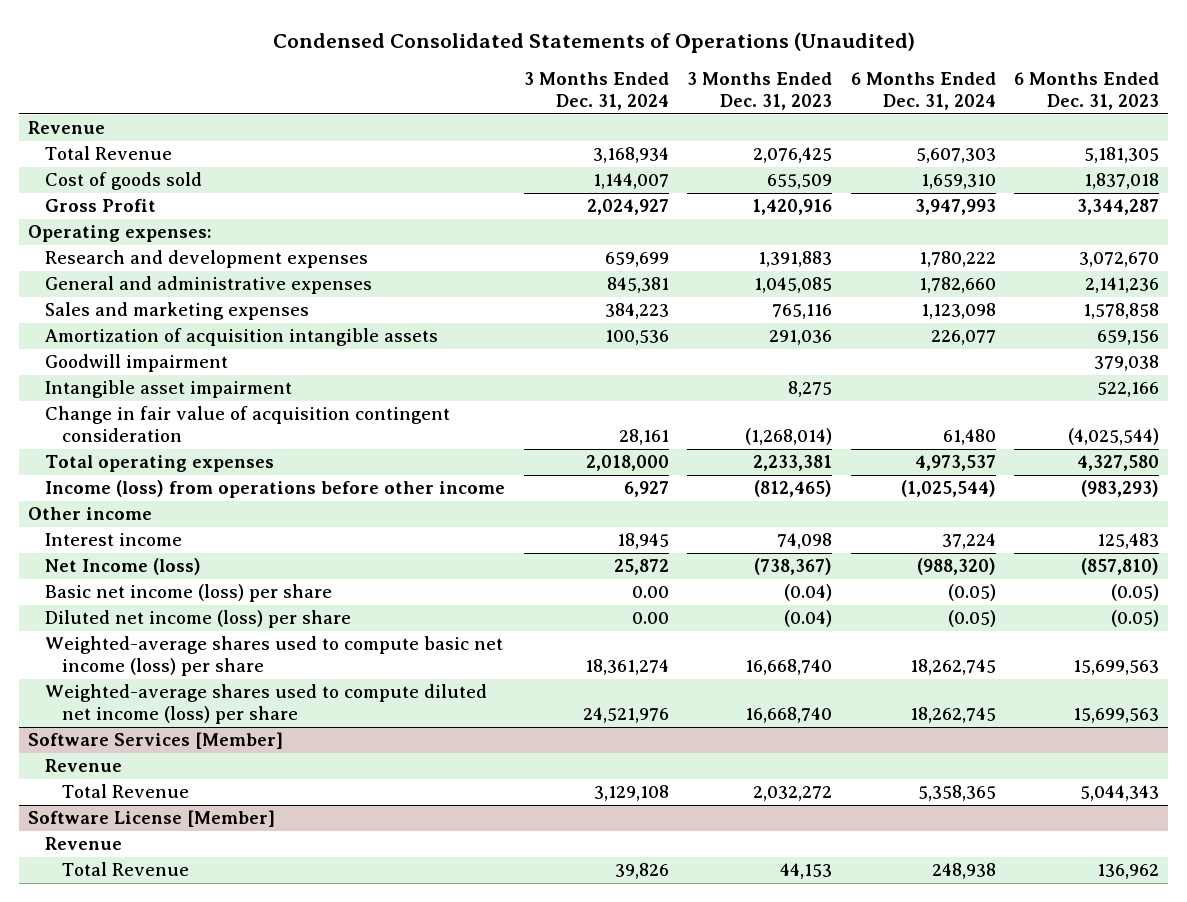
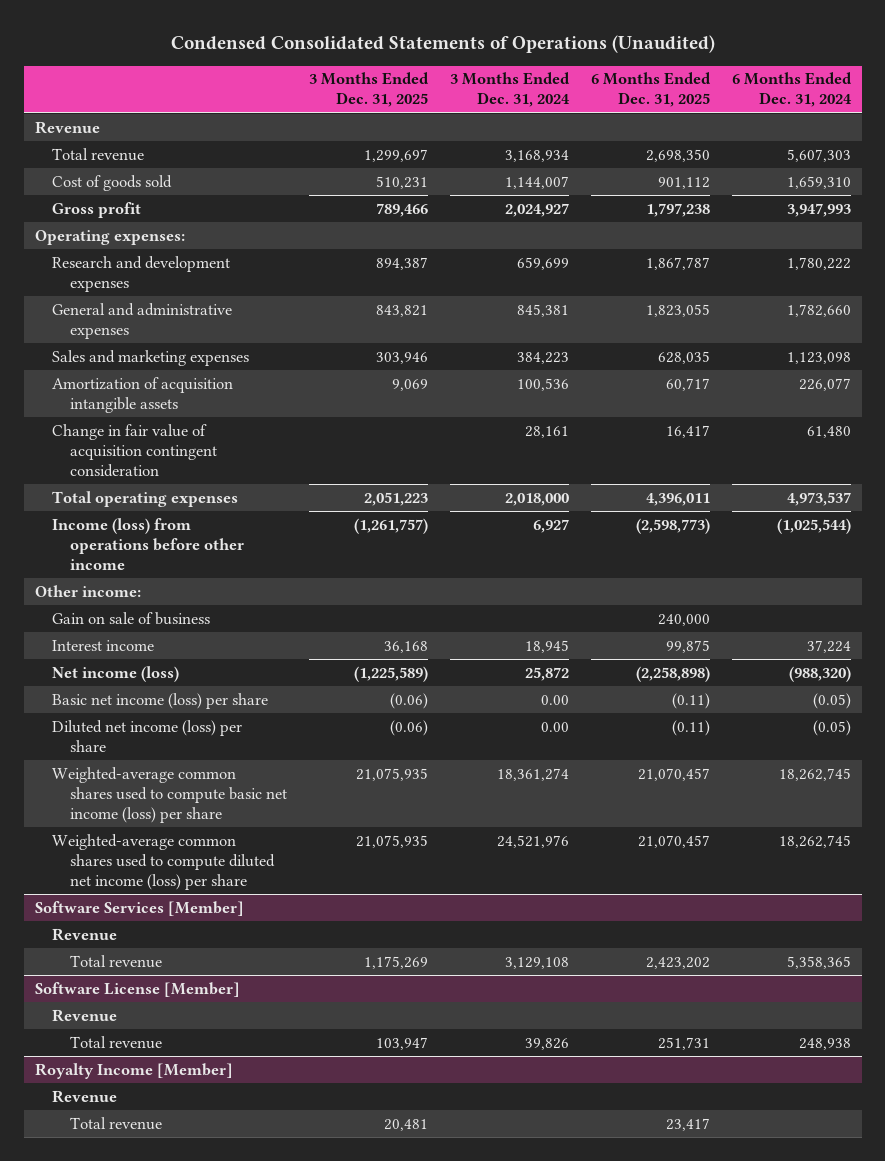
- | 3 Months Ended Dec. 31, 2024 | 3 Months Ended Dec. 31, 2023 | 6 Months Ended Dec. 31, 2024 | 6 Months Ended Dec. 31, 2023
+ | 3 Months Ended Dec. 31, 2025 | 3 Months Ended Dec. 31, 2024 | 6 Months Ended Dec. 31, 2025 | 6 Months Ended Dec. 31, 2024
- Total Revenue | 3,168,934 | 2,076,425 | 5,607,303 | 5,181,305
+ Total revenue | 1,299,697 | 3,168,934 | 2,698,350 | 5,607,303
- Gross Profit | 2,024,927 | 1,420,916 | 3,947,993 | 3,344,287
+ Gross profit | 789,466 | 2,024,927 | 1,797,238 | 3,947,993
- Goodwill impairment | | | | 379,038
- Intangible asset impairment | | 8,275 | | 522,166
- Other income
+ Other income:
+ Gain on sale of business | | | 240,000 |
- Net Income (loss) | 25,872 | (738,367) | (988,320) | (857,810)
+ Net income (loss) | (1,225,589) | 25,872 | (2,258,898) | (988,320)
- Weighted-average shares used to compute basic net income (loss) per share | 18,361,274 | 16,668,740 | 18,262,745 | 15,699,563
- Weighted-average shares used to compute diluted net income (loss) per share | 24,521,976 | 16,668,740 | 18,262,745 | 15,699,563
+ Weighted-average common shares used to compute basic net income (loss) per share | 21,075,935 | 18,361,274 | 21,070,457 | 18,262,745
+ Weighted-average common shares used to compute diluted net income (loss) per share | 21,075,935 | 24,521,976 | 21,070,457 | 18,262,745
@ Software Services [Member]
- Total Revenue | 3,129,108 | 2,032,272 | 5,358,365 | 5,044,343
+ Total revenue | 1,175,269 | 3,129,108 | 2,423,202 | 5,358,365
@ Software License [Member]
- Total Revenue | 39,826 | 44,153 | 248,938 | 136,962
+ Total revenue | 103,947 | 39,826 | 251,731 | 248,938
+ Royalty Income [Member]
+ Revenue
+ Total revenue | 20,481 | | 23,417 |

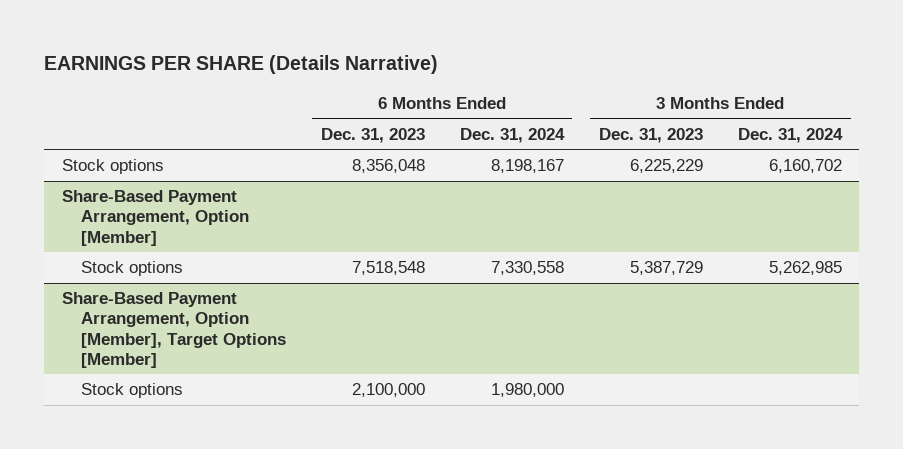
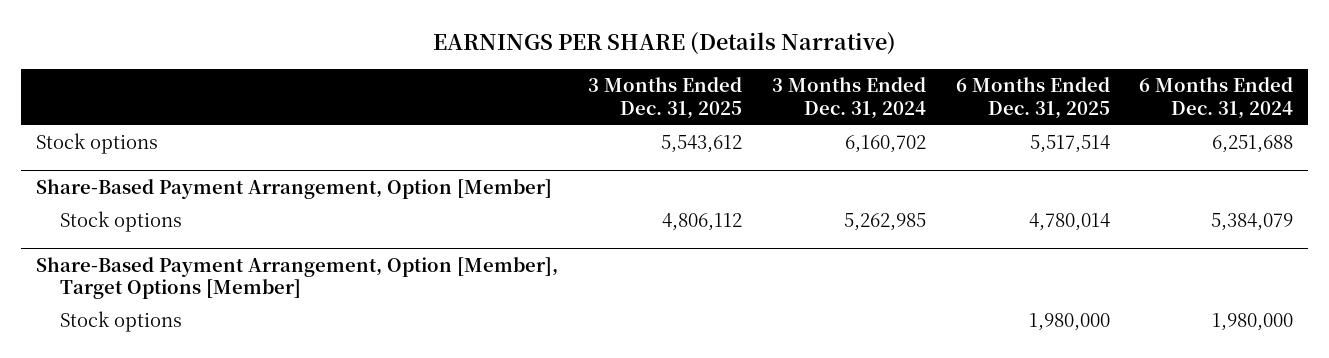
- | 6 Months Ended Dec. 31, 2023 | 6 Months Ended Dec. 31, 2024 | 3 Months Ended Dec. 31, 2023 | 3 Months Ended Dec. 31, 2024
+ | 3 Months Ended Dec. 31, 2025 | 3 Months Ended Dec. 31, 2024 | 6 Months Ended Dec. 31, 2025 | 6 Months Ended Dec. 31, 2024
- Stock options | 8,356,048 | 8,198,167 | 6,225,229 | 6,160,702
+ Stock options | 5,543,612 | 6,160,702 | 5,517,514 | 6,251,688
@ Share-Based Payment Arrangement, Option [Member]
- Stock options | 7,518,548 | 7,330,558 | 5,387,729 | 5,262,985
+ Stock options | 4,806,112 | 5,262,985 | 4,780,014 | 5,384,079

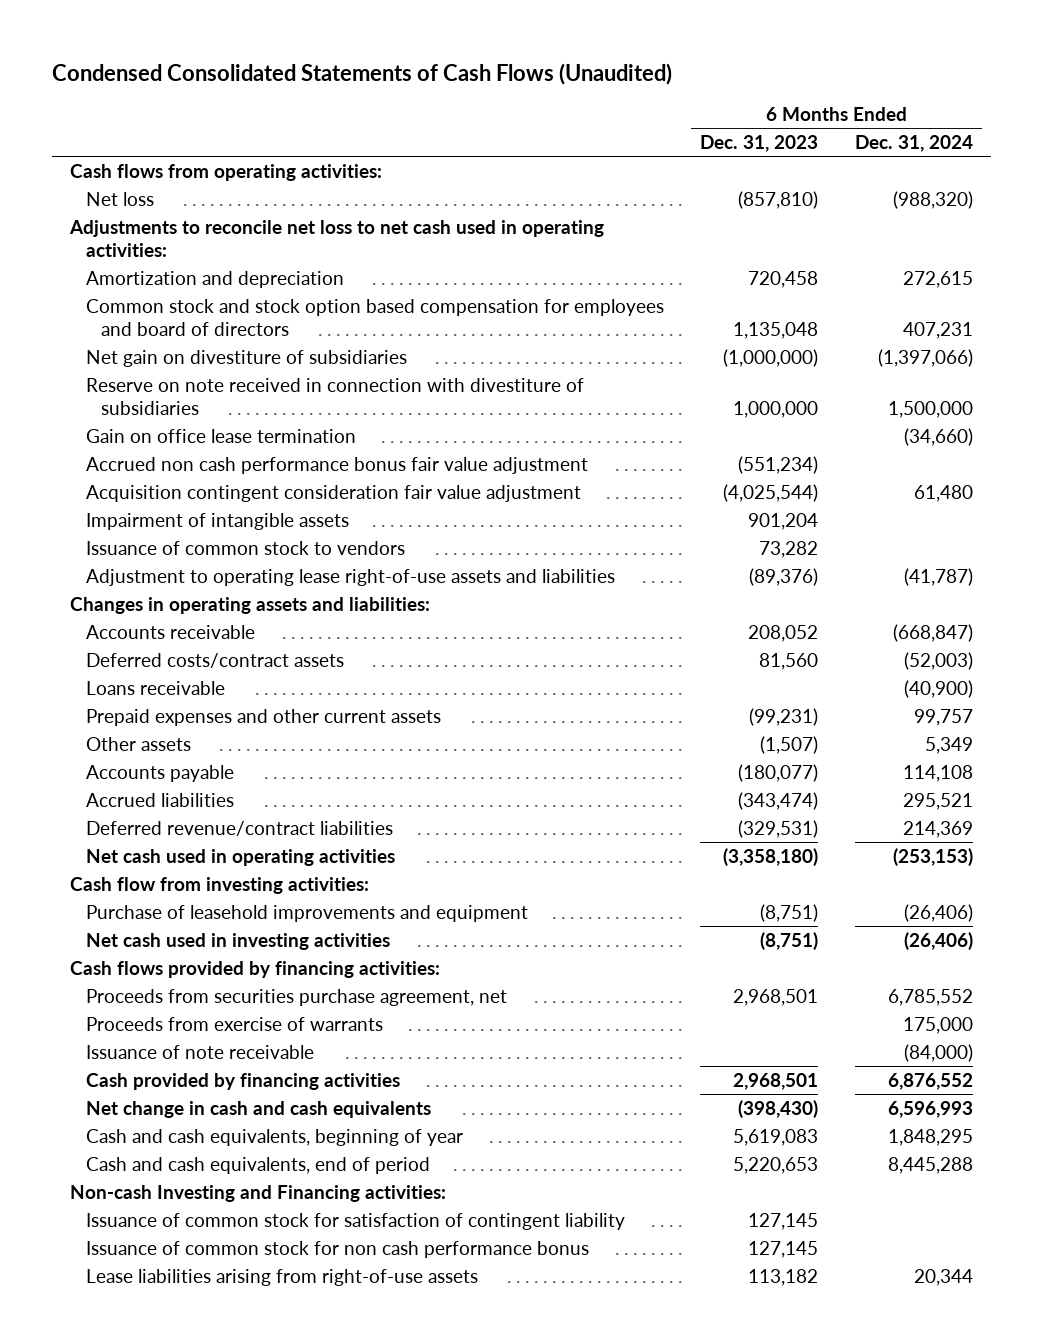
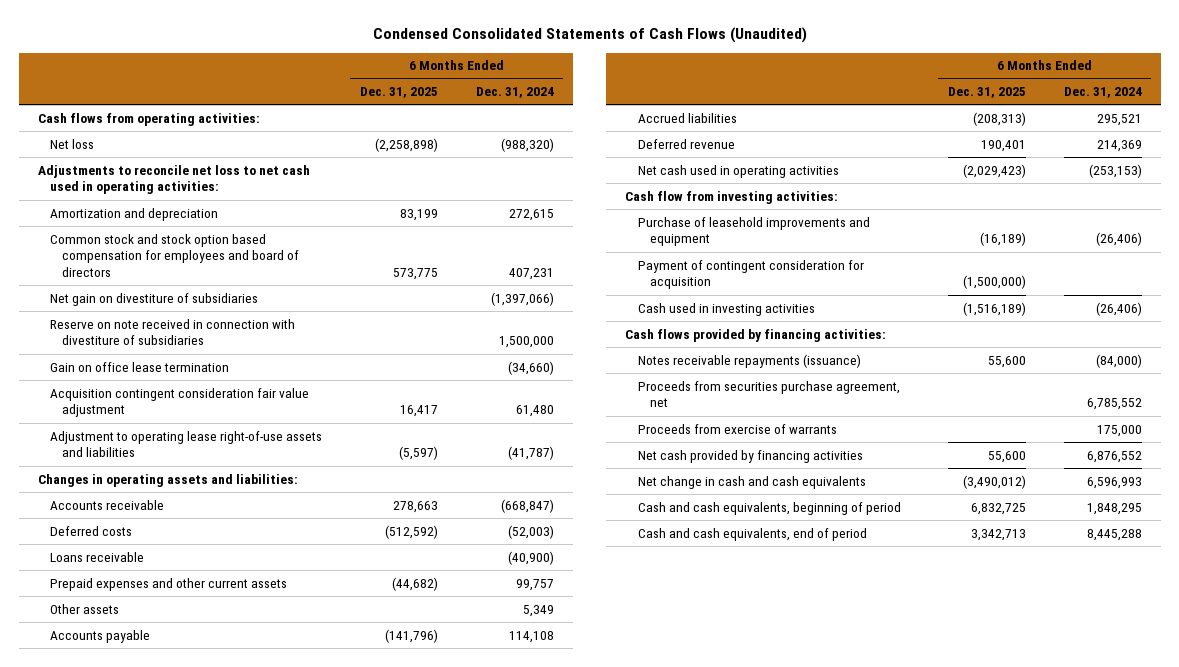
- | 6 Months Ended Dec. 31, 2023 | 6 Months Ended Dec. 31, 2024
+ | 6 Months Ended Dec. 31, 2025 | 6 Months Ended Dec. 31, 2024
- Accrued non cash performance bonus fair value adjustment | (551,234) |
- Impairment of intangible assets | 901,204 |
- Issuance of common stock to vendors | 73,282 |
- Deferred costs/contract assets | 81,560 | (52,003)
+ Deferred costs | (512,592) | (52,003)
- Deferred revenue/contract liabilities | (329,531) | 214,369
+ Deferred revenue | 190,401 | 214,369
- Net cash used in investing activities | (8,751) | (26,406)
+ Payment of contingent consideration for acquisition | (1,500,000) |
+ Cash used in investing activities | (1,516,189) | (26,406)
+ Notes receivable repayments (issuance) | 55,600 | (84,000)
- Issuance of note receivable | | (84,000)
- Cash provided by financing activities | 2,968,501 | 6,876,552
+ Net cash provided by financing activities | 55,600 | 6,876,552
- Cash and cash equivalents, beginning of year | 5,619,083 | 1,848,295
+ Cash and cash equivalents, beginning of period | 6,832,725 | 1,848,295
- Non-cash Investing and Financing activities:
- Issuance of common stock for satisfaction of contingent liability | 127,145 |
- Issuance of common stock for non cash performance bonus | 127,145 |
- Lease liabilities arising from right-of-use assets | 113,182 | 20,344

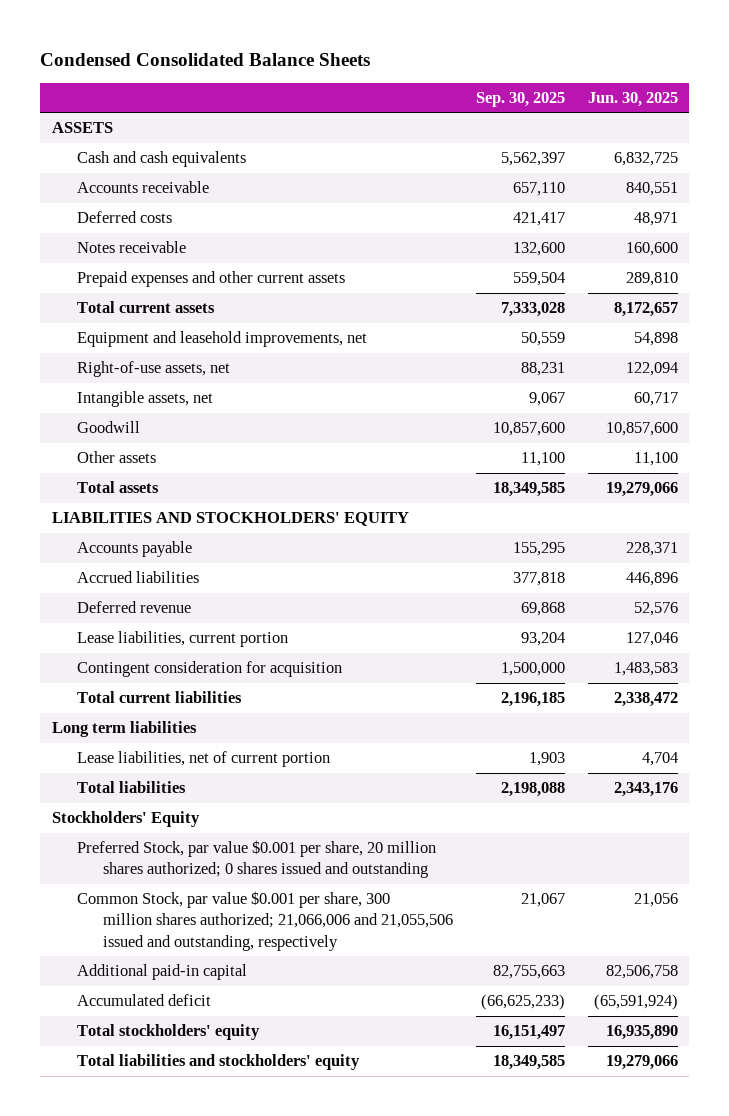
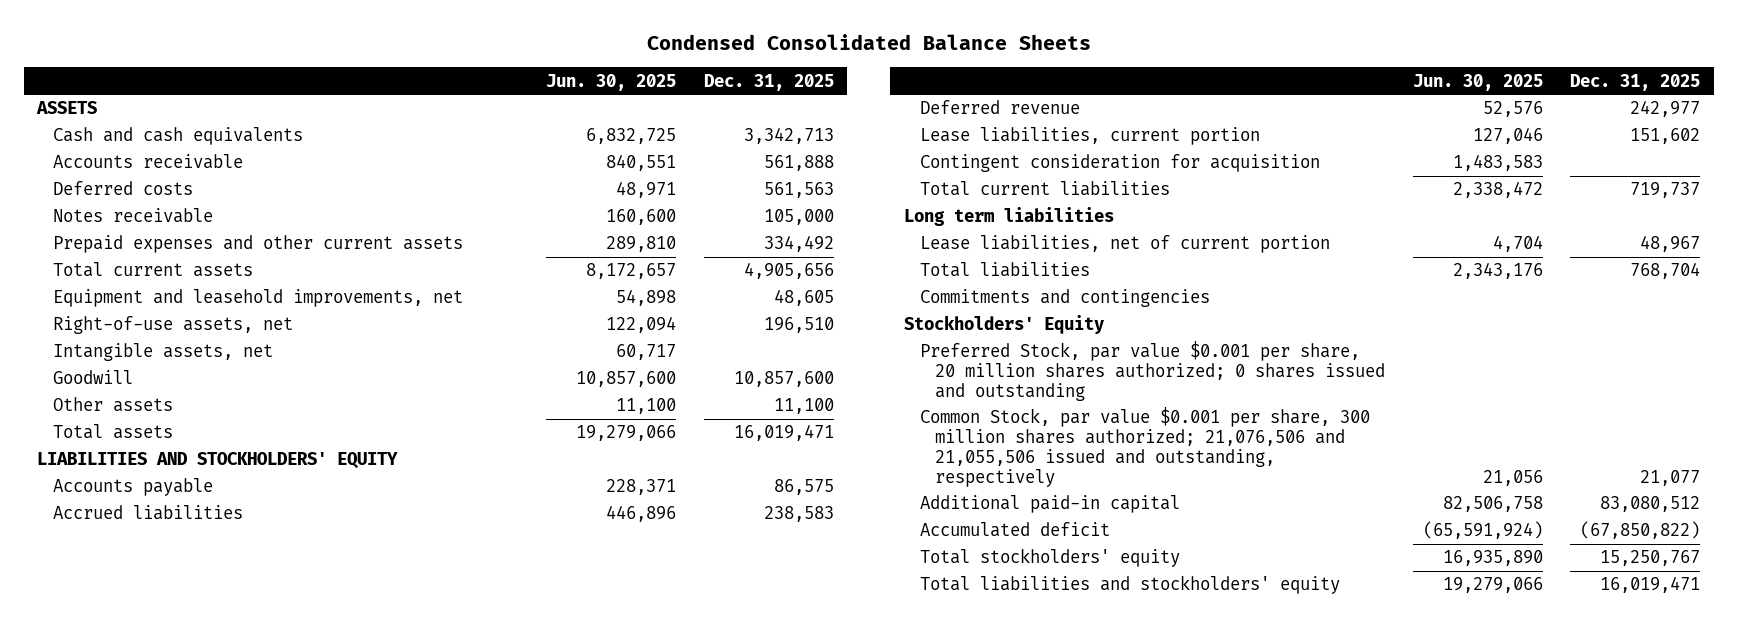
- | Sep. 30, 2025 | Jun. 30, 2025
+ | Jun. 30, 2025 | Dec. 31, 2025
+ Commitments and contingencies
- Common Stock, par value $0.001 per share, 300 million shares authorized; 21,066,006 and 21,055,506 issued and outstanding, respectively | 21,067 | 21,056
+ Common Stock, par value $0.001 per share, 300 million shares authorized; 21,076,506 and 21,055,506 issued and outstanding, respectively | 21,056 | 21,077

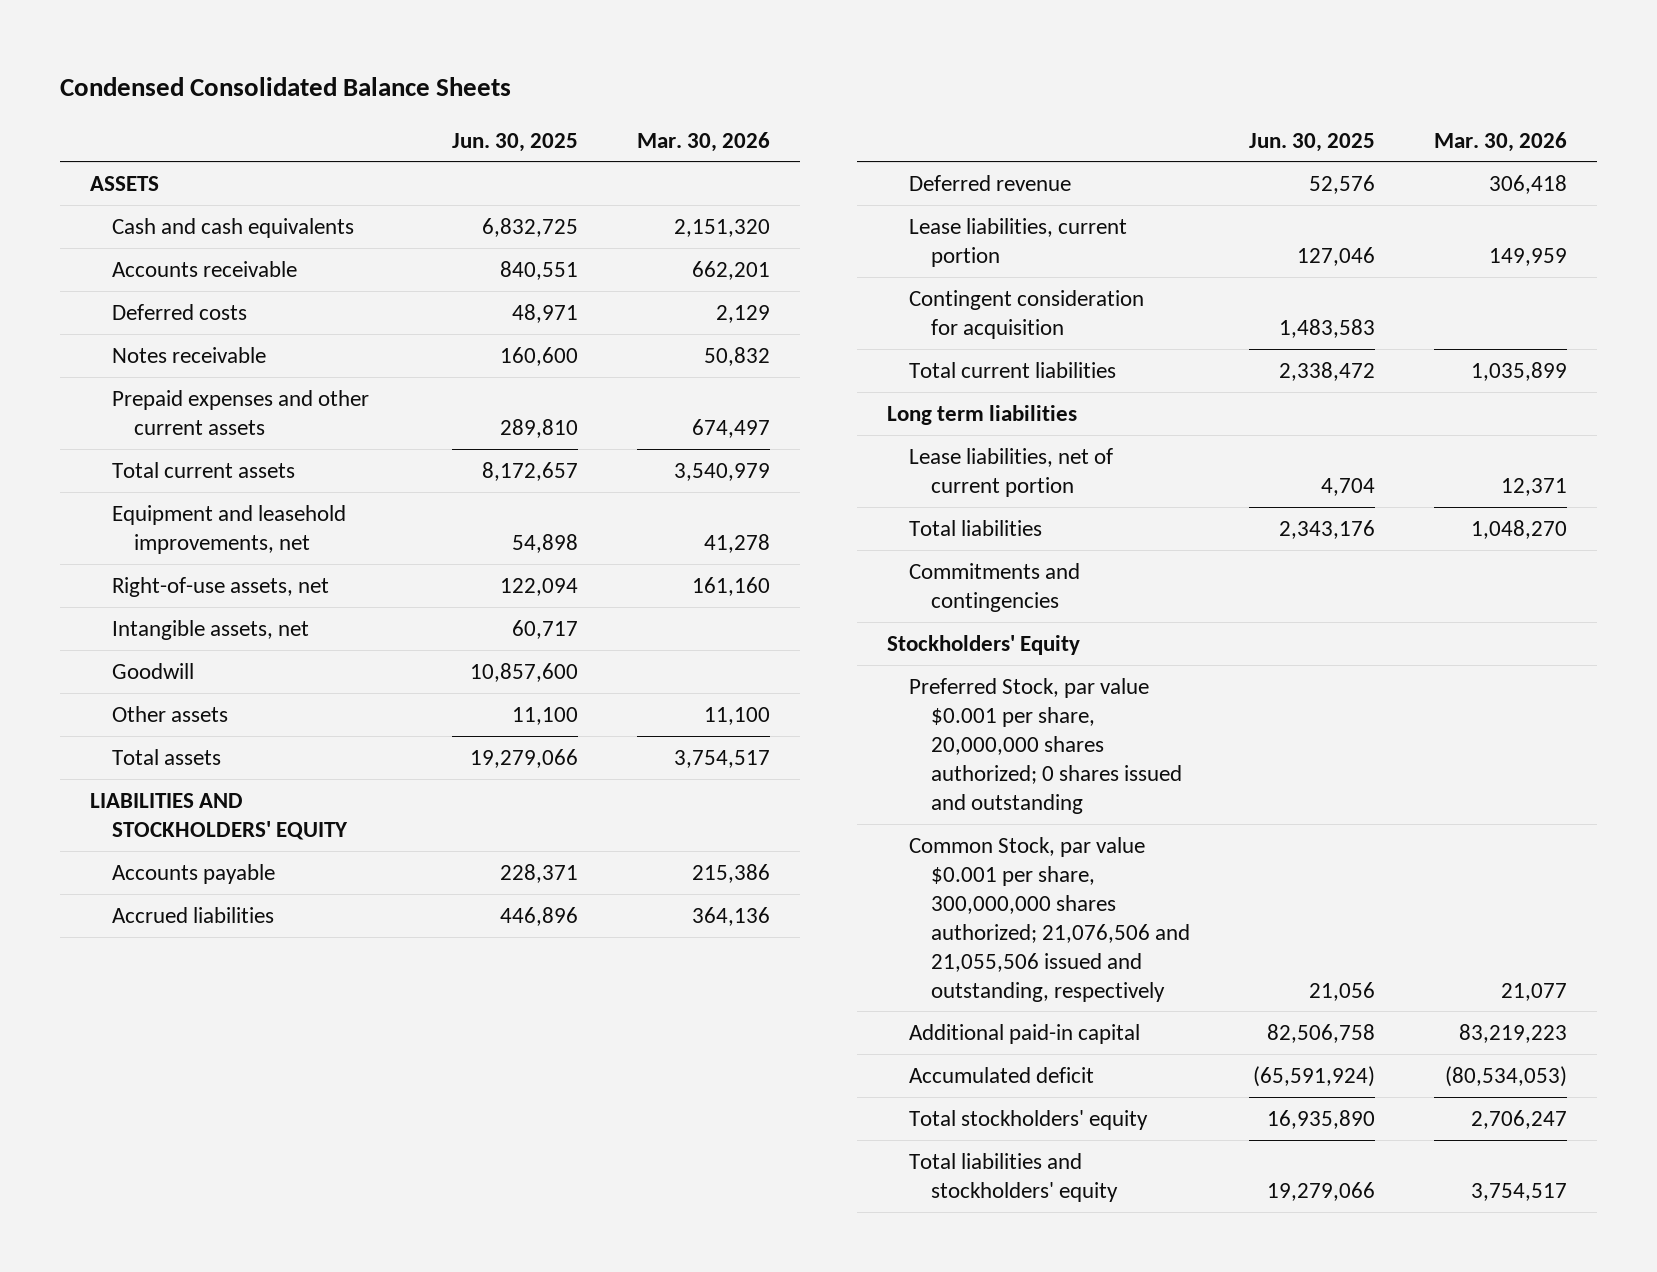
- | Jun. 30, 2025 | Dec. 31, 2025
+ | Jun. 30, 2025 | Mar. 30, 2026
- Preferred Stock, par value $0.001 per share, 20 million shares authorized; 0 shares issued and outstanding
- Common Stock, par value $0.001 per share, 300 million shares authorized; 21,076,506 and 21,055,506 issued and outstanding, respectively | 21,056 | 21,077
+ Preferred Stock, par value $0.001 per share, 20,000,000 shares authorized; 0 shares issued and outstanding
+ Common Stock, par value $0.001 per share, 300,000,000 shares authorized; 21,076,506 and 21,055,506 issued and outstanding, respectively | 21,056 | 21,077

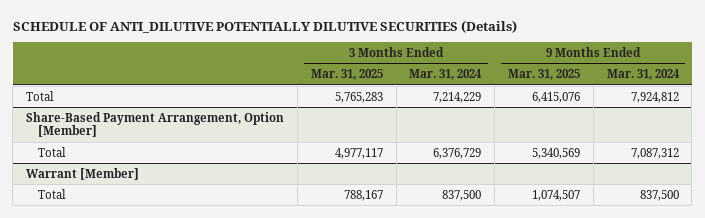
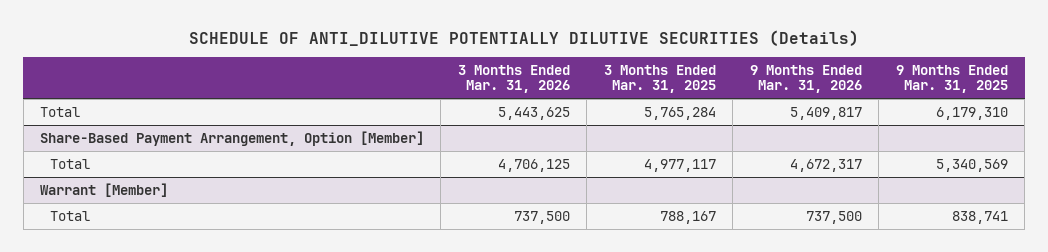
- | 3 Months Ended Mar. 31, 2025 | 3 Months Ended Mar. 31, 2024 | 9 Months Ended Mar. 31, 2025 | 9 Months Ended Mar. 31, 2024
+ | 3 Months Ended Mar. 31, 2026 | 3 Months Ended Mar. 31, 2025 | 9 Months Ended Mar. 31, 2026 | 9 Months Ended Mar. 31, 2025
- Total | 5,765,283 | 7,214,229 | 6,415,076 | 7,924,812
+ Total | 5,443,625 | 5,765,284 | 5,409,817 | 6,179,310
@ Warrant [Member]
- Total | 788,167 | 837,500 | 1,074,507 | 837,500
+ Total | 737,500 | 788,167 | 737,500 | 838,741

